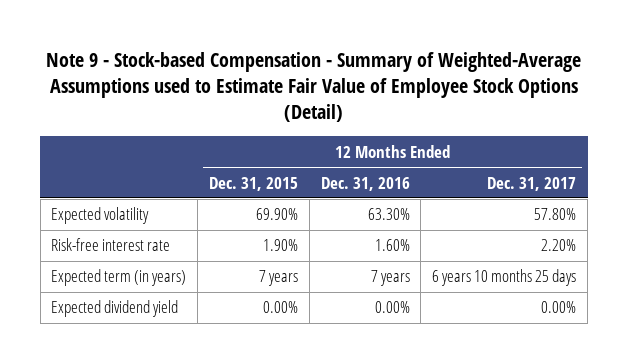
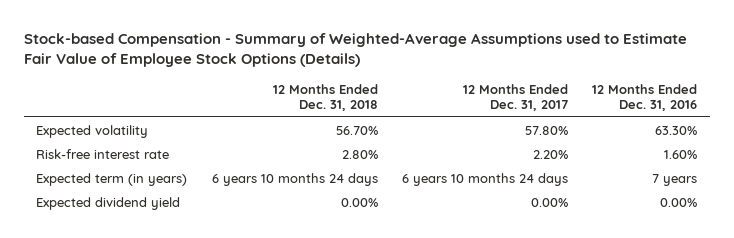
- Note 9 - Stock-based Compensation - Summary of Weighted-Average Assumptions used to Estimate Fair Value of Employee Stock Options (Detail)
+ Stock-based Compensation - Summary of Weighted-Average Assumptions used to Estimate Fair Value of Employee Stock Options (Details)
- | 12 Months Ended Dec. 31, 2015 | 12 Months Ended Dec. 31, 2016 | 12 Months Ended Dec. 31, 2017
+ | 12 Months Ended Dec. 31, 2018 | 12 Months Ended Dec. 31, 2017 | 12 Months Ended Dec. 31, 2016
- Expected term (in years) | 7 years | 7 years | 6 years 10 months 25 days
+ Expected term (in years) | 6 years 10 months 24 days | 6 years 10 months 24 days | 7 years

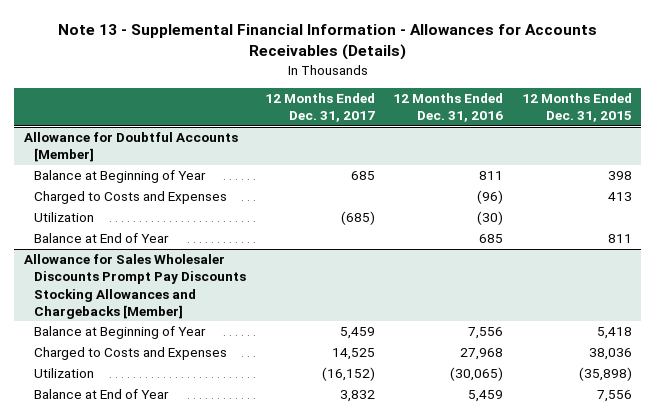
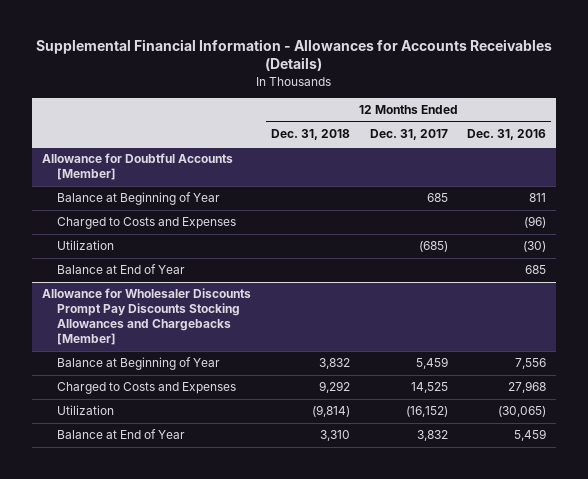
- Note 13 - Supplemental Financial Information - Allowances for Accounts Receivables (Details)
+ Supplemental Financial Information - Allowances for Accounts Receivables (Details)
- | 12 Months Ended Dec. 31, 2017 | 12 Months Ended Dec. 31, 2016 | 12 Months Ended Dec. 31, 2015
+ | 12 Months Ended Dec. 31, 2018 | 12 Months Ended Dec. 31, 2017 | 12 Months Ended Dec. 31, 2016
- Allowance for Sales Wholesaler Discounts Prompt Pay Discounts Stocking Allowances and Chargebacks [Member]
+ Allowance for Wholesaler Discounts Prompt Pay Discounts Stocking Allowances and Chargebacks [Member]

